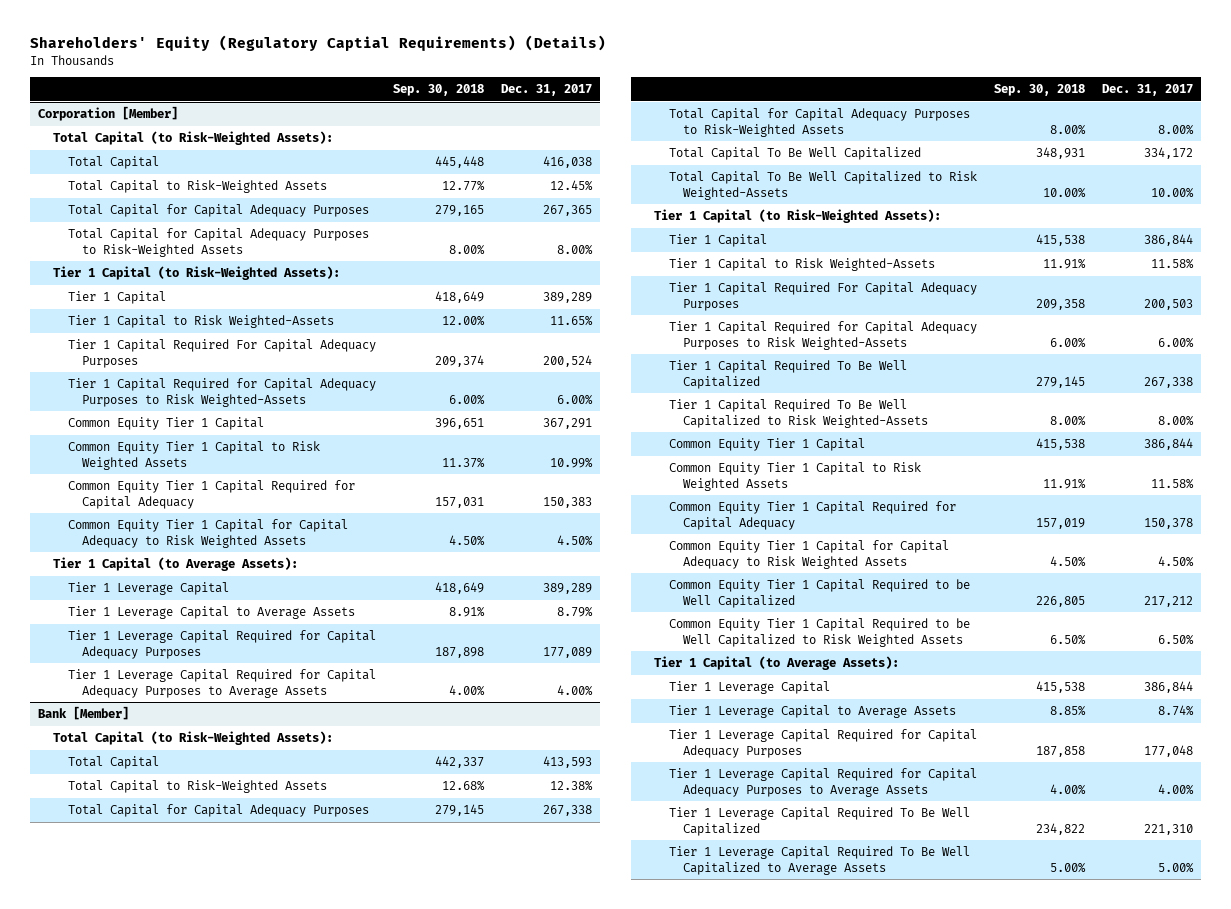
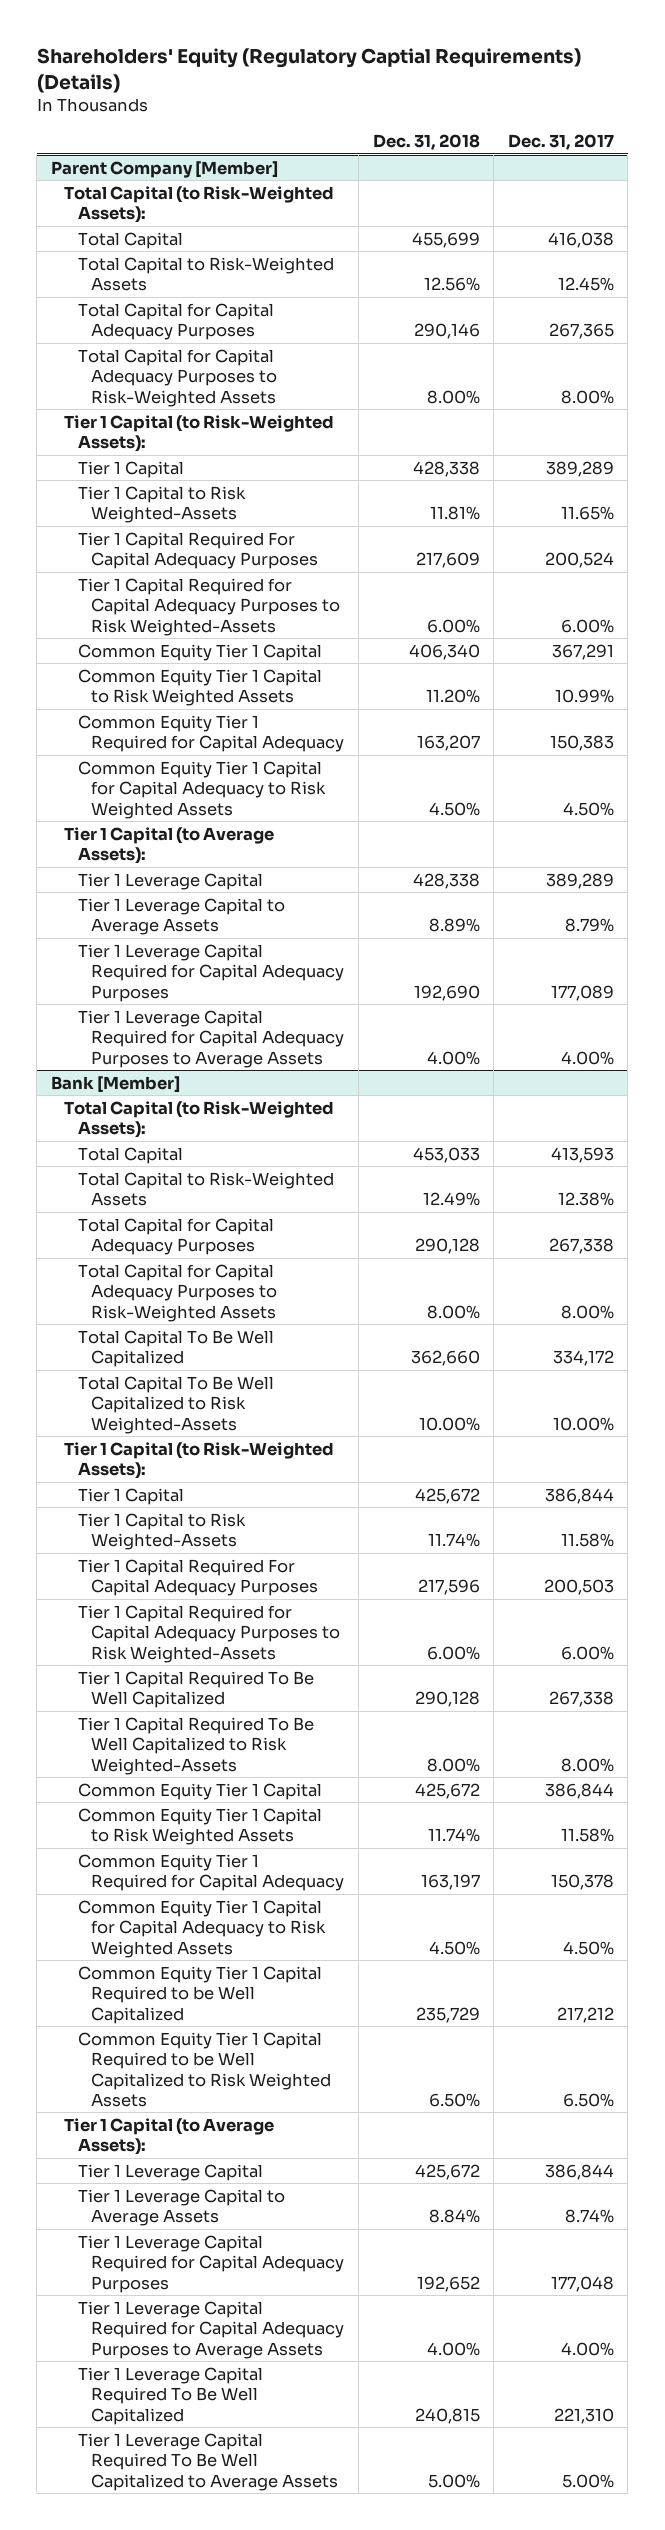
- | Sep. 30, 2018 | Dec. 31, 2017
+ | Dec. 31, 2018 | Dec. 31, 2017
- Corporation [Member]
+ Parent Company [Member]
- Common Equity Tier 1 Capital Required for Capital Adequacy | 157,031 | 150,383
+ Common Equity Tier 1 Required for Capital Adequacy | 163,207 | 150,383
@ Bank [Member]
- Common Equity Tier 1 Capital Required for Capital Adequacy | 157,019 | 150,378
+ Common Equity Tier 1 Required for Capital Adequacy | 163,197 | 150,378

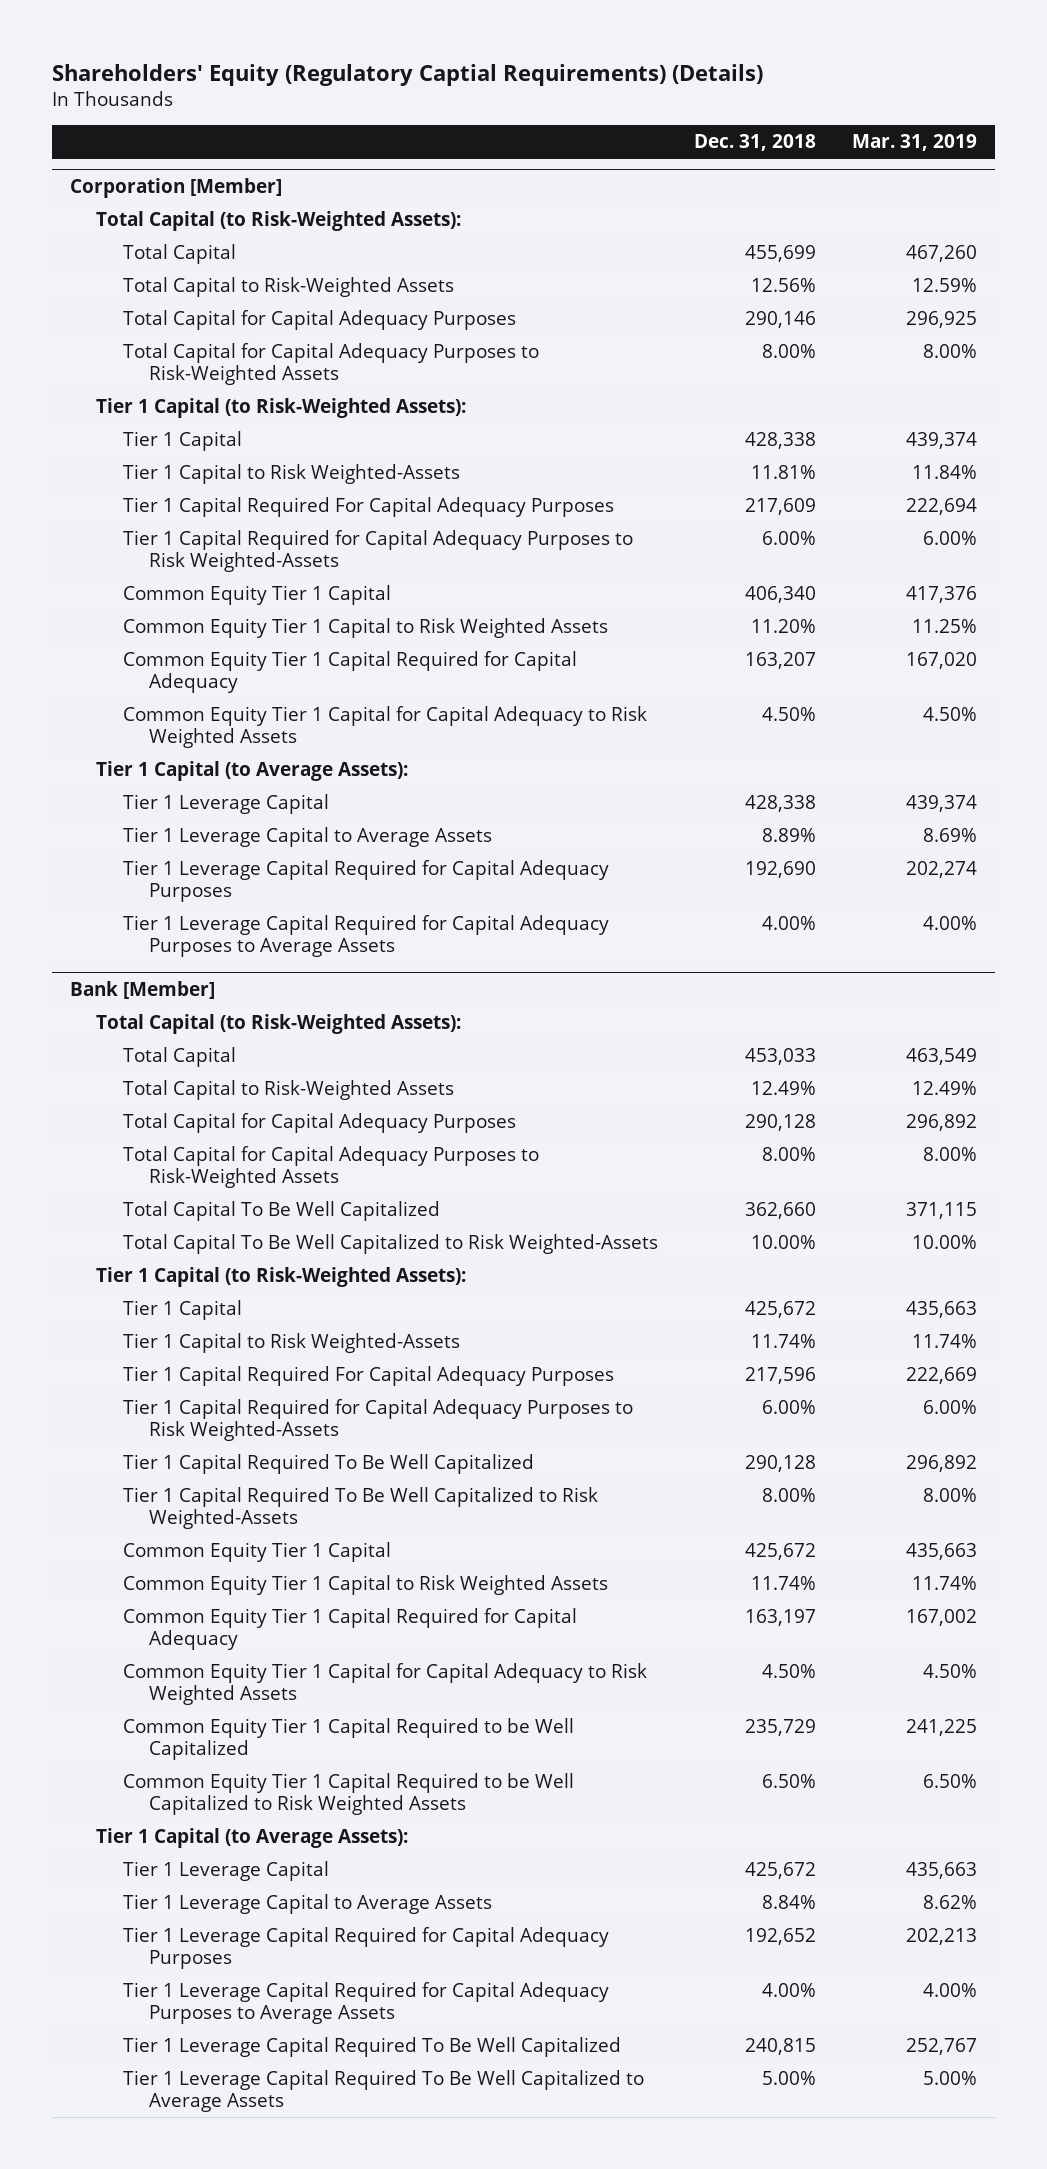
- | Dec. 31, 2018 | Dec. 31, 2017
+ | Dec. 31, 2018 | Mar. 31, 2019
- Parent Company [Member]
+ Corporation [Member]
- Common Equity Tier 1 Required for Capital Adequacy | 163,207 | 150,383
+ Common Equity Tier 1 Capital Required for Capital Adequacy | 163,207 | 167,020
@ Bank [Member]
- Common Equity Tier 1 Required for Capital Adequacy | 163,197 | 150,378
+ Common Equity Tier 1 Capital Required for Capital Adequacy | 163,197 | 167,002

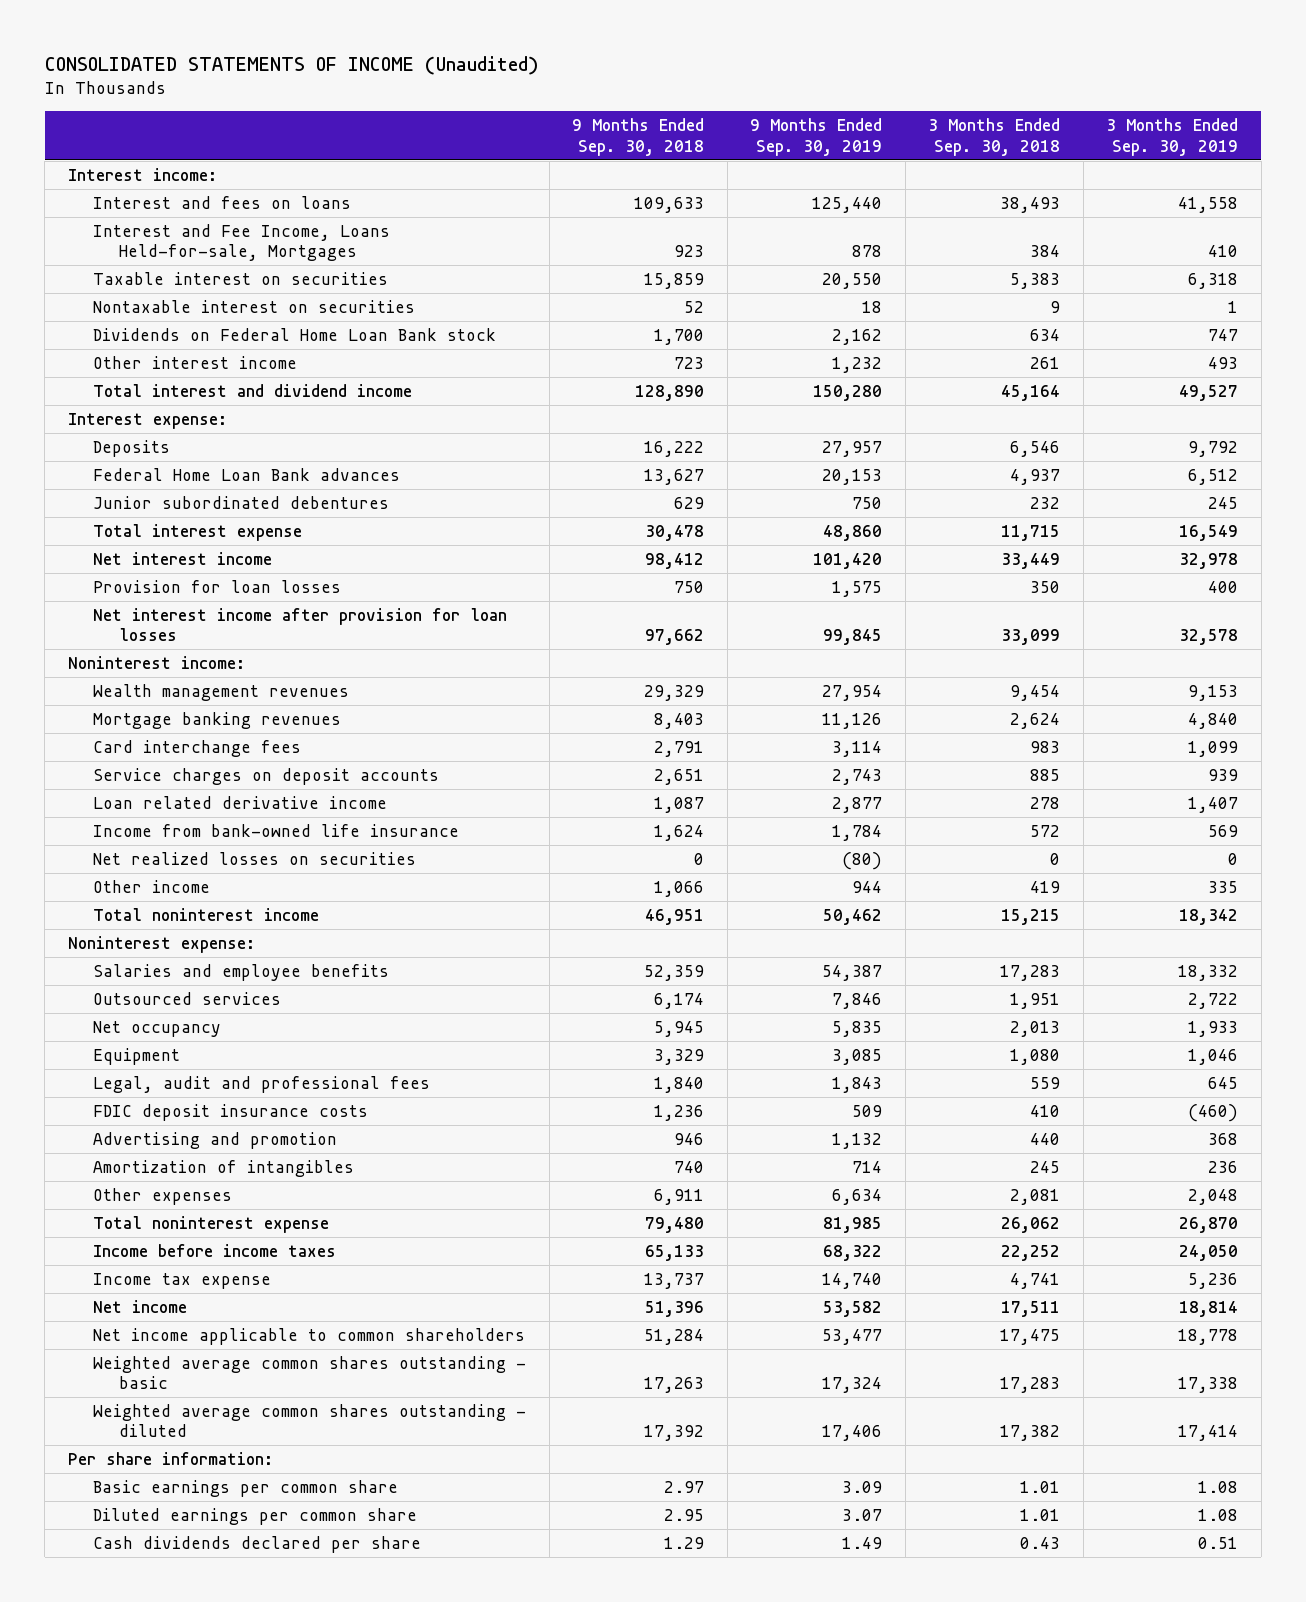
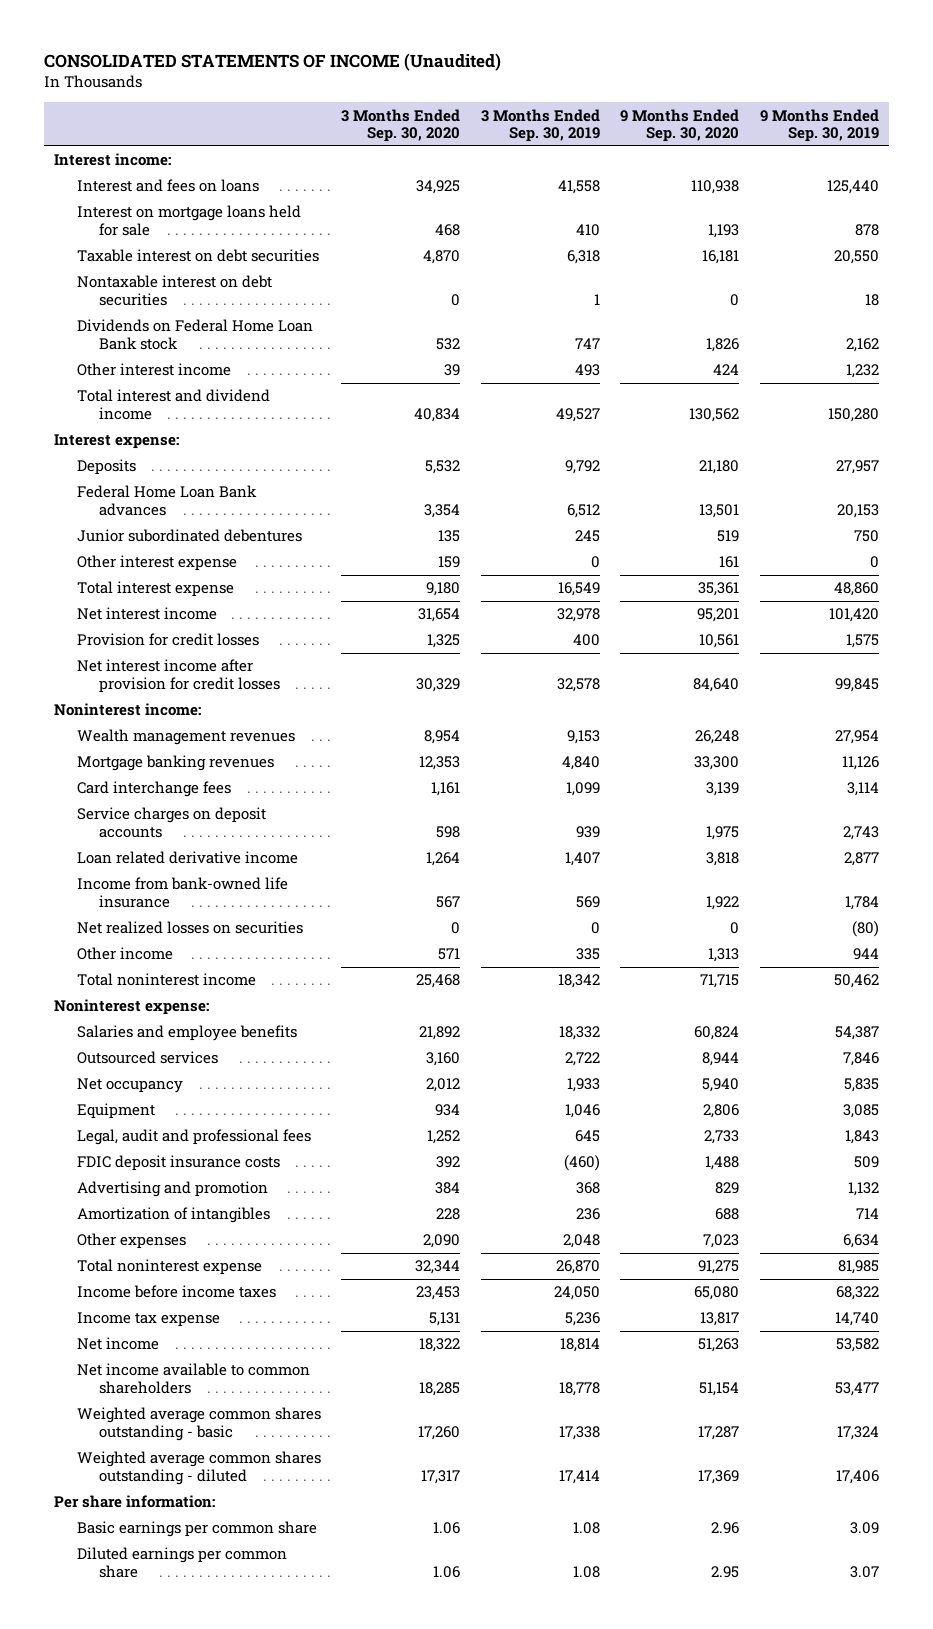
- | 9 Months Ended Sep. 30, 2018 | 9 Months Ended Sep. 30, 2019 | 3 Months Ended Sep. 30, 2018 | 3 Months Ended Sep. 30, 2019
+ | 3 Months Ended Sep. 30, 2020 | 3 Months Ended Sep. 30, 2019 | 9 Months Ended Sep. 30, 2020 | 9 Months Ended Sep. 30, 2019
- Interest and Fee Income, Loans Held-for-sale, Mortgages | 923 | 878 | 384 | 410
- Taxable interest on securities | 15,859 | 20,550 | 5,383 | 6,318
- Nontaxable interest on securities | 52 | 18 | 9 | 1
+ Interest on mortgage loans held for sale | 468 | 410 | 1,193 | 878
+ Taxable interest on debt securities | 4,870 | 6,318 | 16,181 | 20,550
+ Nontaxable interest on debt securities | 0 | 1 | 0 | 18
+ Other interest expense | 159 | 0 | 161 | 0
- Provision for loan losses | 750 | 1,575 | 350 | 400
- Net interest income after provision for loan losses | 97,662 | 99,845 | 33,099 | 32,578
+ Provision for credit losses | 1,325 | 400 | 10,561 | 1,575
+ Net interest income after provision for credit losses | 30,329 | 32,578 | 84,640 | 99,845
- Net income applicable to common shareholders | 51,284 | 53,477 | 17,475 | 18,778
+ Net income available to common shareholders | 18,285 | 18,778 | 51,154 | 53,477
- Cash dividends declared per share | 1.29 | 1.49 | 0.43 | 0.51

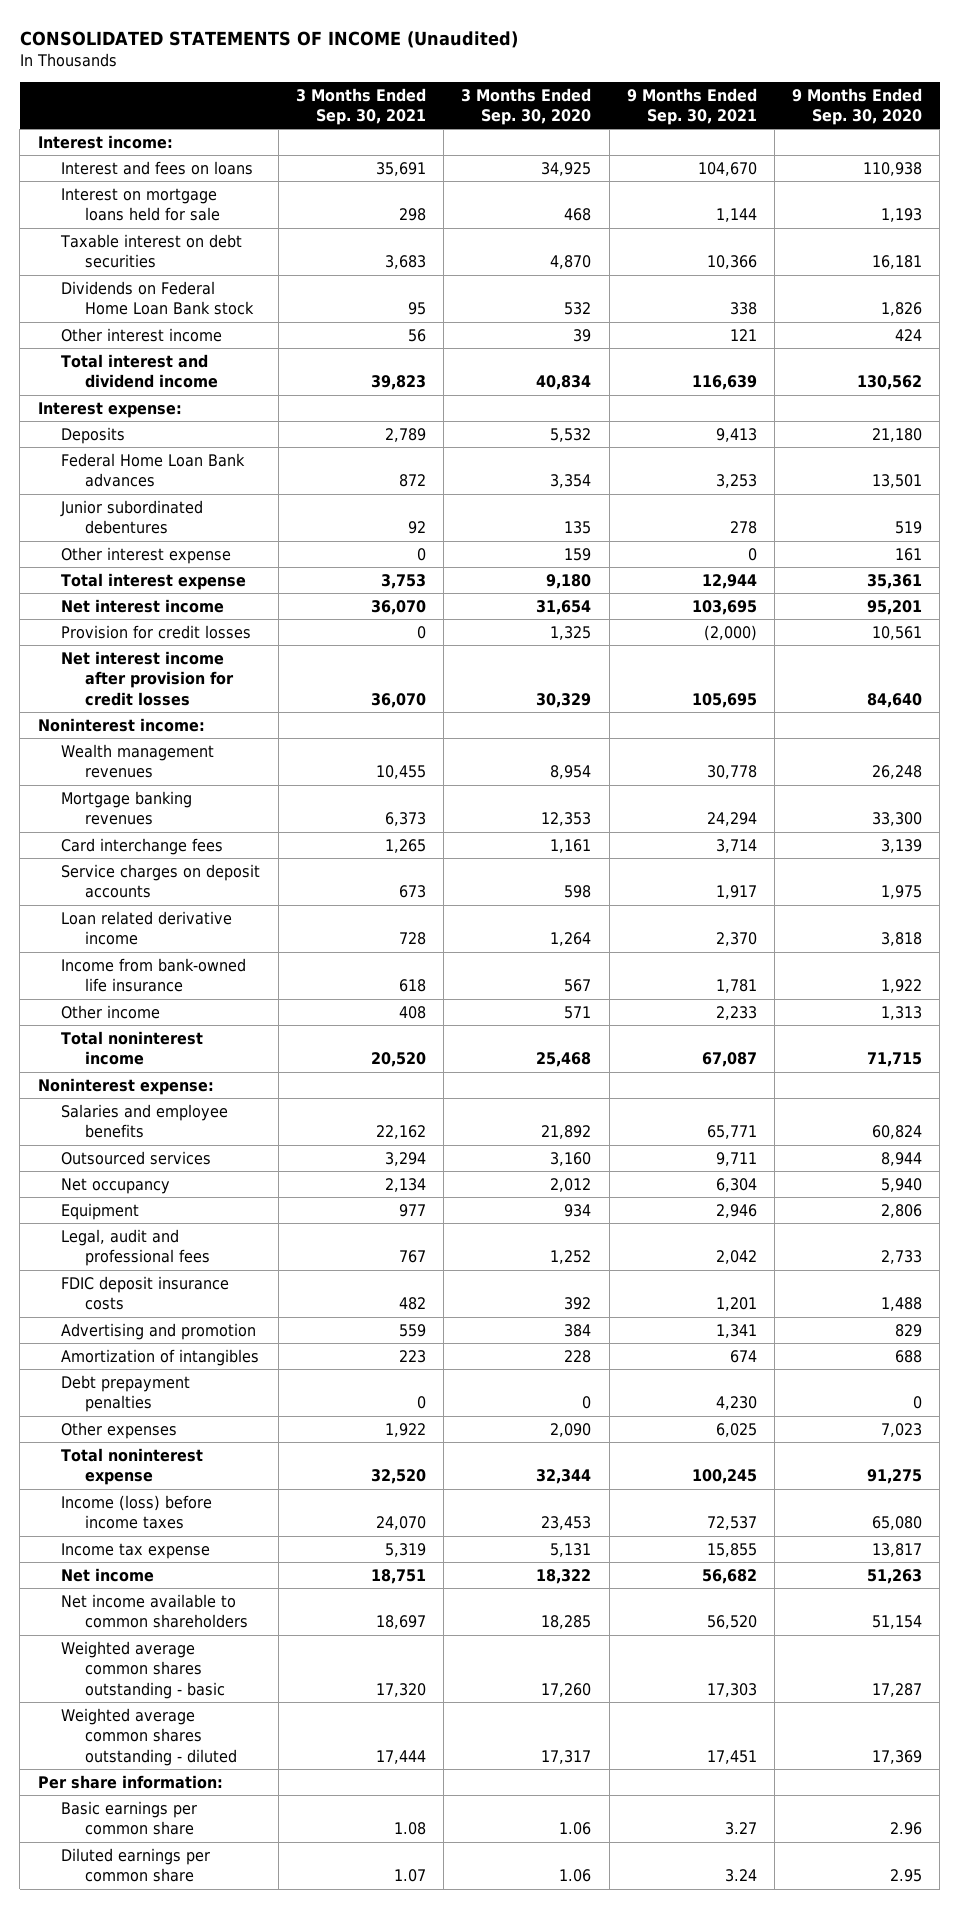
- | 3 Months Ended Sep. 30, 2020 | 3 Months Ended Sep. 30, 2019 | 9 Months Ended Sep. 30, 2020 | 9 Months Ended Sep. 30, 2019
+ | 3 Months Ended Sep. 30, 2021 | 3 Months Ended Sep. 30, 2020 | 9 Months Ended Sep. 30, 2021 | 9 Months Ended Sep. 30, 2020
- Nontaxable interest on debt securities | 0 | 1 | 0 | 18
- Net realized losses on securities | 0 | 0 | 0 | (80)
+ Debt prepayment penalties | 0 | 0 | 4,230 | 0
- Income before income taxes | 23,453 | 24,050 | 65,080 | 68,322
+ Income (loss) before income taxes | 24,070 | 23,453 | 72,537 | 65,080

